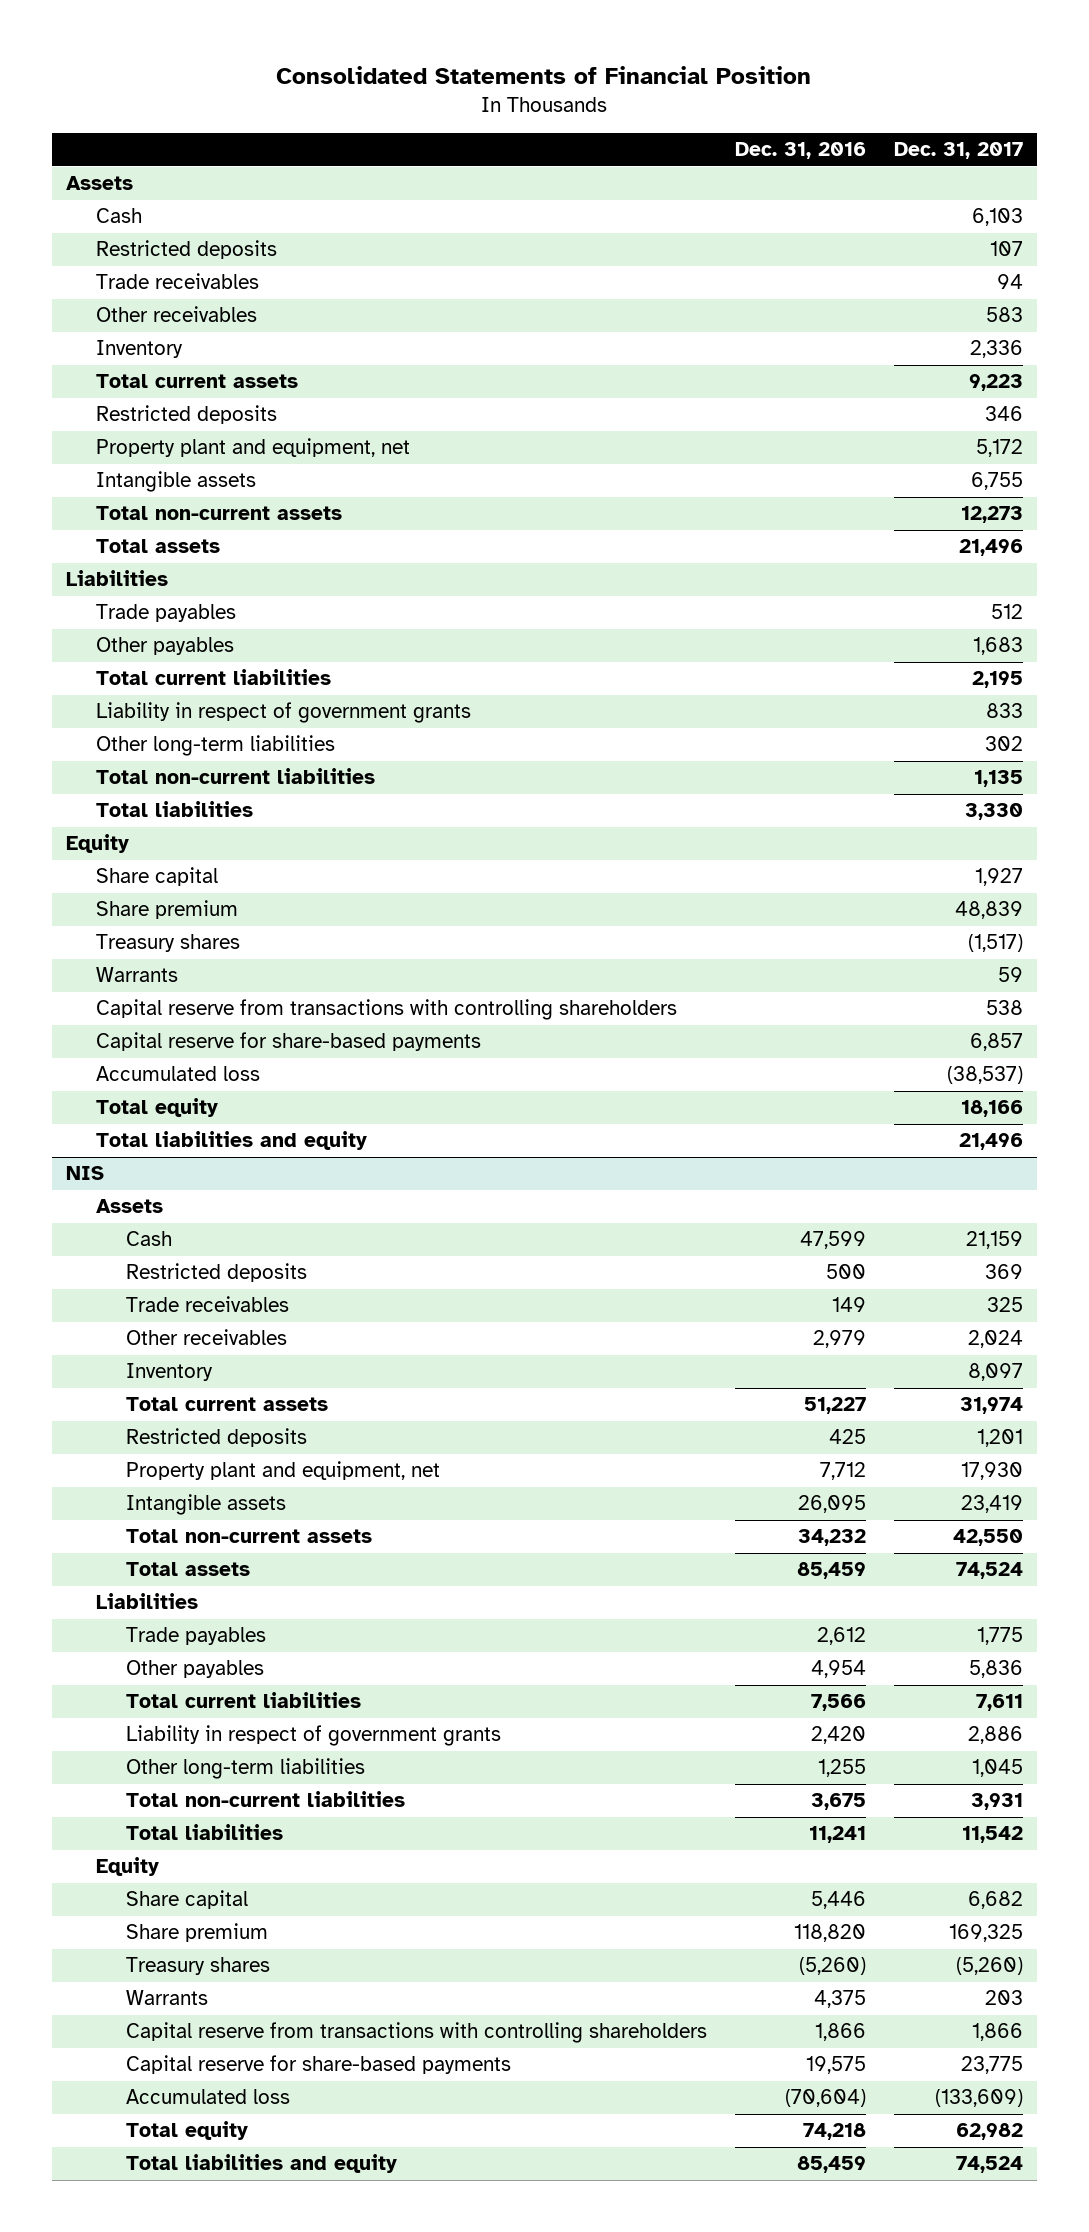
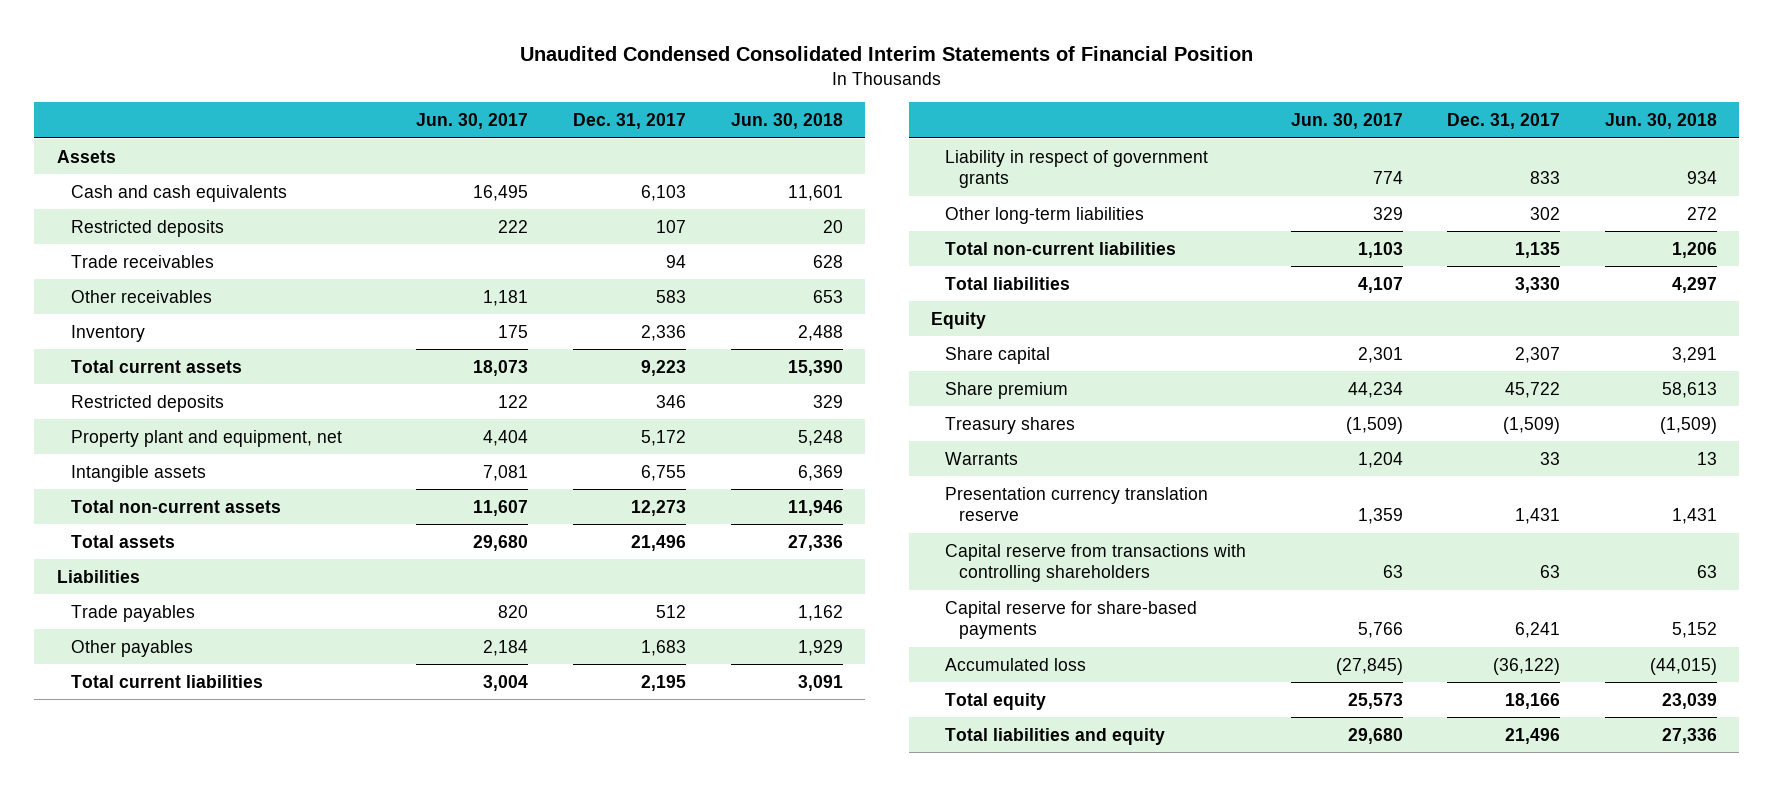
- Consolidated Statements of Financial Position
+ Unaudited Condensed Consolidated Interim Statements of Financial Position
- | Dec. 31, 2016 | Dec. 31, 2017
+ | Jun. 30, 2017 | Dec. 31, 2017 | Jun. 30, 2018
- Cash | | 6,103
+ Cash and cash equivalents | 16,495 | 6,103 | 11,601
- Share capital | | 1,927
- Share premium | | 48,839
- Treasury shares | | (1,517)
- Warrants | | 59
- Capital reserve from transactions with controlling shareholders | | 538
- Capital reserve for share-based payments | | 6,857
- Accumulated loss | | (38,537)
+ Share capital | 2,301 | 2,307 | 3,291
+ Share premium | 44,234 | 45,722 | 58,613
+ Treasury shares | (1,509) | (1,509) | (1,509)
+ Warrants | 1,204 | 33 | 13
+ Presentation currency translation reserve | 1,359 | 1,431 | 1,431
+ Capital reserve from transactions with controlling shareholders | 63 | 63 | 63
+ Capital reserve for share-based payments | 5,766 | 6,241 | 5,152
+ Accumulated loss | (27,845) | (36,122) | (44,015)
- NIS
- Assets
- Cash | 47,599 | 21,159
- Restricted deposits | 500 | 369
- Trade receivables | 149 | 325
- Other receivables | 2,979 | 2,024
- Inventory | | 8,097
- Total current assets | 51,227 | 31,974
- Restricted deposits | 425 | 1,201
- Property plant and equipment, net | 7,712 | 17,930
- Intangible assets | 26,095 | 23,419
- Total non-current assets | 34,232 | 42,550
- Total assets | 85,459 | 74,524
- Liabilities
- Trade payables | 2,612 | 1,775
- Other payables | 4,954 | 5,836
- Total current liabilities | 7,566 | 7,611
- Liability in respect of government grants | 2,420 | 2,886
- Other long-term liabilities | 1,255 | 1,045
- Total non-current liabilities | 3,675 | 3,931
- Total liabilities | 11,241 | 11,542
- Equity
- Share capital | 5,446 | 6,682
- Share premium | 118,820 | 169,325
- Treasury shares | (5,260) | (5,260)
- Warrants | 4,375 | 203
- Capital reserve from transactions with controlling shareholders | 1,866 | 1,866
- Capital reserve for share-based payments | 19,575 | 23,775
- Accumulated loss | (70,604) | (133,609)
- Total equity | 74,218 | 62,982
- Total liabilities and equity | 85,459 | 74,524

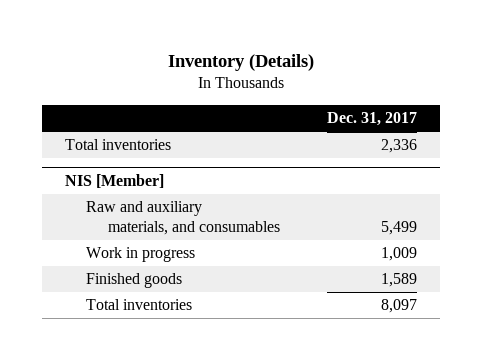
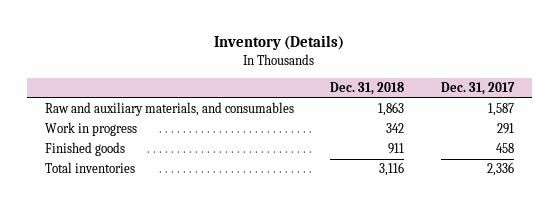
- | Dec. 31, 2017
+ | Dec. 31, 2018 | Dec. 31, 2017
+ Raw and auxiliary materials, and consumables | 1,863 | 1,587
+ Work in progress | 342 | 291
+ Finished goods | 911 | 458
- NIS [Member]
- Raw and auxiliary materials, and consumables | 5,499
- Work in progress | 1,009
- Finished goods | 1,589
- Total inventories | 8,097

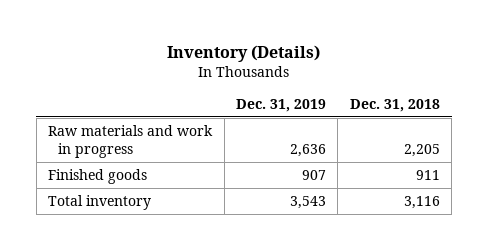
- | Dec. 31, 2018 | Dec. 31, 2017
+ | Dec. 31, 2019 | Dec. 31, 2018
- Raw and auxiliary materials, and consumables | 1,863 | 1,587
- Work in progress | 342 | 291
+ Raw materials and work in progress | 2,636 | 2,205
- Total inventories | 3,116 | 2,336
+ Total inventory | 3,543 | 3,116

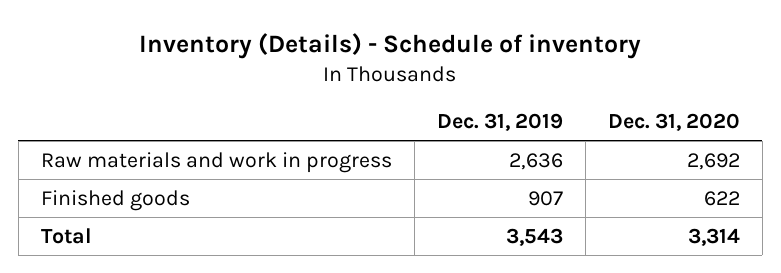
- Inventory (Details)
+ Inventory (Details) - Schedule of inventory
- | Dec. 31, 2019 | Dec. 31, 2018
+ | Dec. 31, 2019 | Dec. 31, 2020
- Total inventory | 3,543 | 3,116
+ Total | 3,543 | 3,314

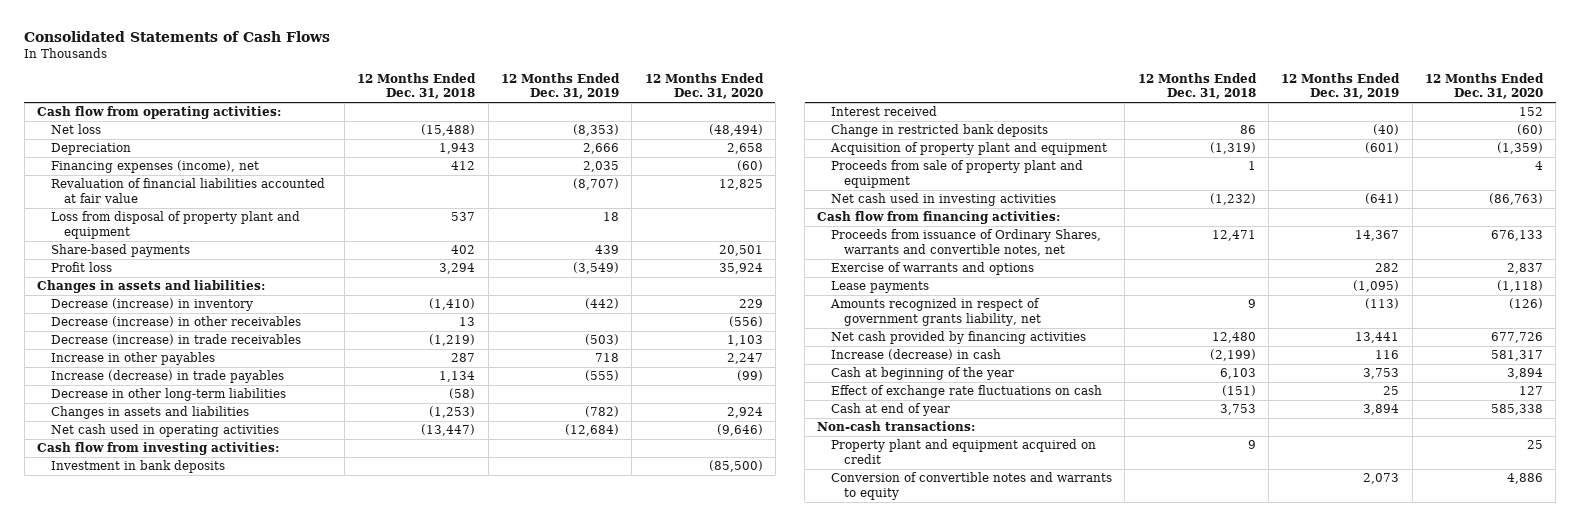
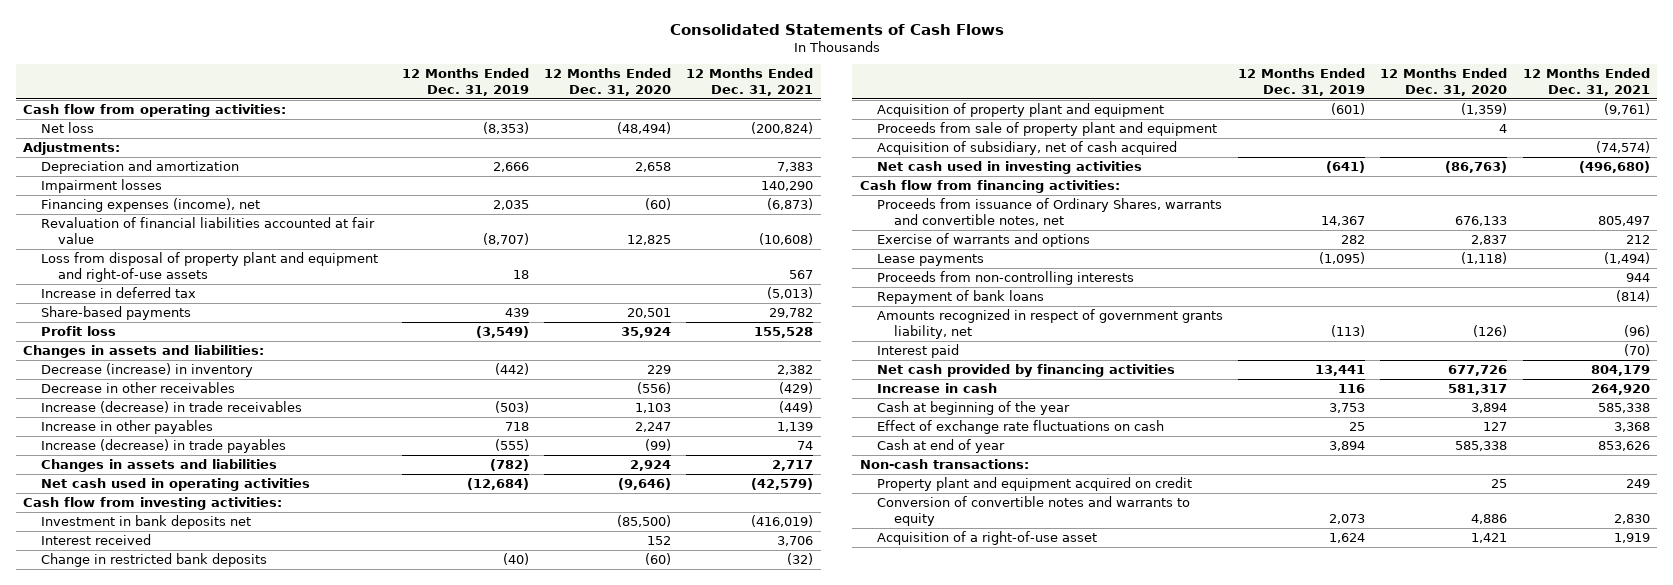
- | 12 Months Ended Dec. 31, 2018 | 12 Months Ended Dec. 31, 2019 | 12 Months Ended Dec. 31, 2020
+ | 12 Months Ended Dec. 31, 2019 | 12 Months Ended Dec. 31, 2020 | 12 Months Ended Dec. 31, 2021
- Depreciation | 1,943 | 2,666 | 2,658
+ Adjustments:
+ Depreciation and amortization | 2,666 | 2,658 | 7,383
+ Impairment losses | | | 140,290
- Loss from disposal of property plant and equipment | 537 | 18 |
+ Loss from disposal of property plant and equipment and right-of-use assets | 18 | | 567
+ Increase in deferred tax | | | (5,013)
- Decrease (increase) in other receivables | 13 | | (556)
- Decrease (increase) in trade receivables | (1,219) | (503) | 1,103
+ Decrease in other receivables | | (556) | (429)
+ Increase (decrease) in trade receivables | (503) | 1,103 | (449)
- Decrease in other long-term liabilities | (58) | |
- Investment in bank deposits | | | (85,500)
+ Investment in bank deposits net | | (85,500) | (416,019)
+ Acquisition of subsidiary, net of cash acquired | | | (74,574)
+ Proceeds from non-controlling interests | | | 944
+ Repayment of bank loans | | | (814)
+ Interest paid | | | (70)
- Increase (decrease) in cash | (2,199) | 116 | 581,317
+ Increase in cash | 116 | 581,317 | 264,920
+ Acquisition of a right-of-use asset | 1,624 | 1,421 | 1,919

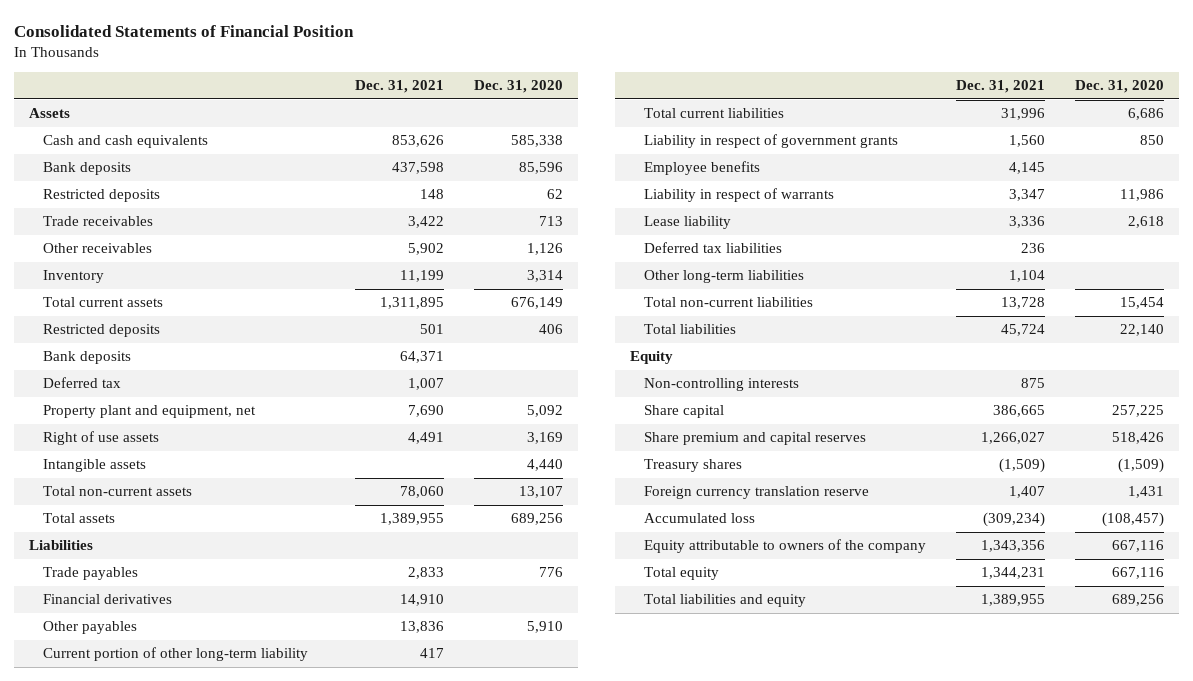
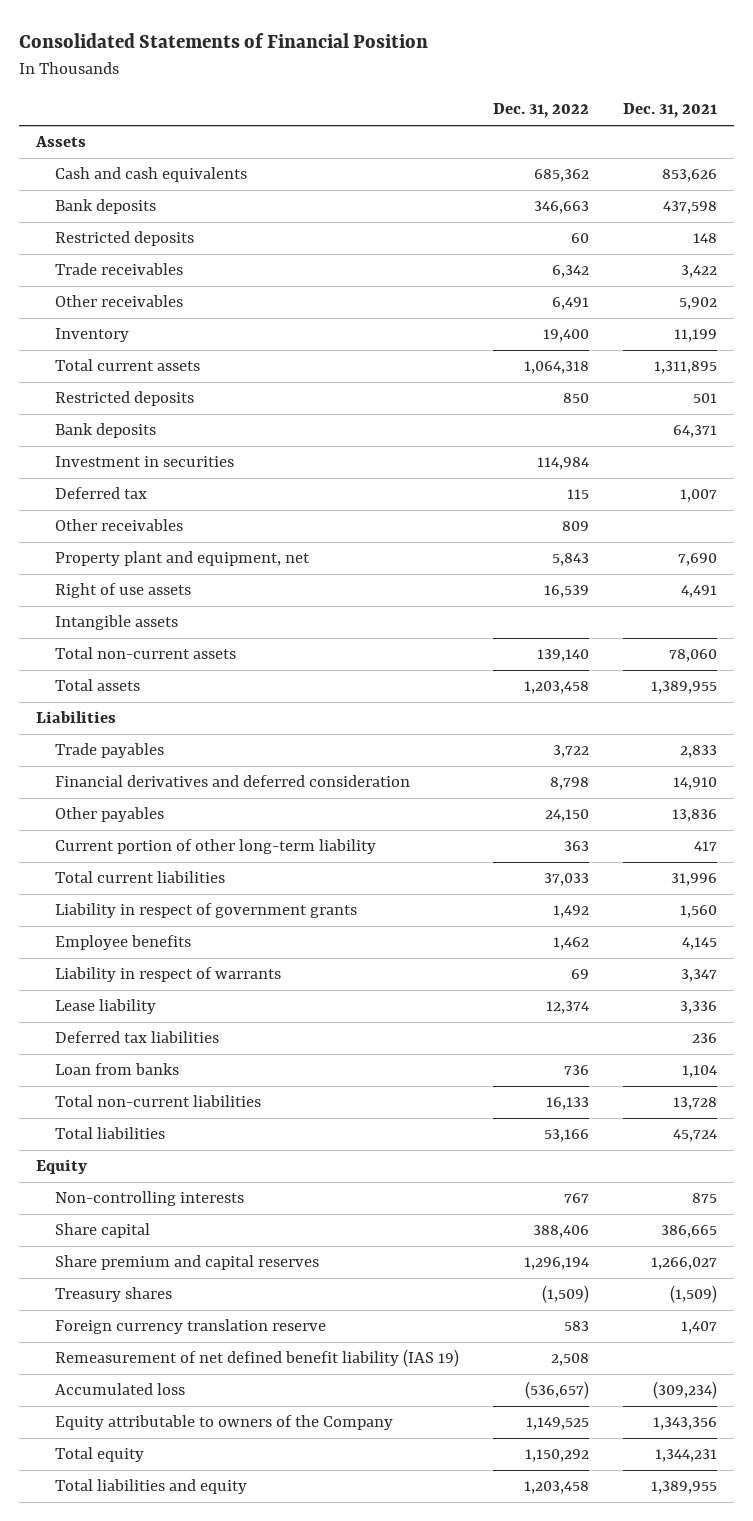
- | Dec. 31, 2021 | Dec. 31, 2020
+ | Dec. 31, 2022 | Dec. 31, 2021
+ Investment in securities | 114,984 |
+ Other receivables | 809 |
- Financial derivatives | 14,910 |
+ Financial derivatives and deferred consideration | 8,798 | 14,910
- Other long-term liabilities | 1,104 |
+ Loan from banks | 736 | 1,104
+ Remeasurement of net defined benefit liability (IAS 19) | 2,508 |
- Equity attributable to owners of the company | 1,343,356 | 667,116
+ Equity attributable to owners of the Company | 1,149,525 | 1,343,356

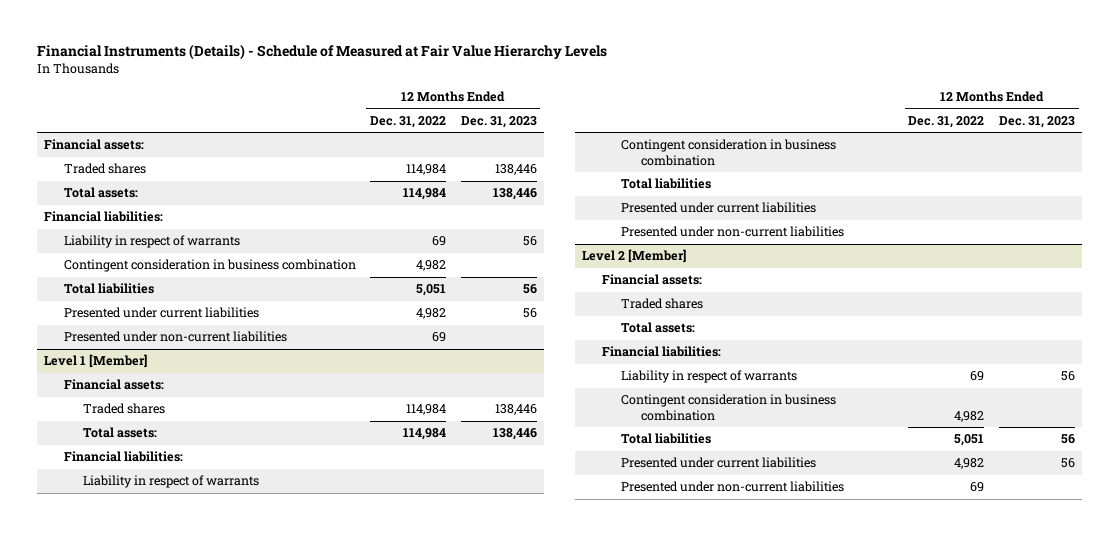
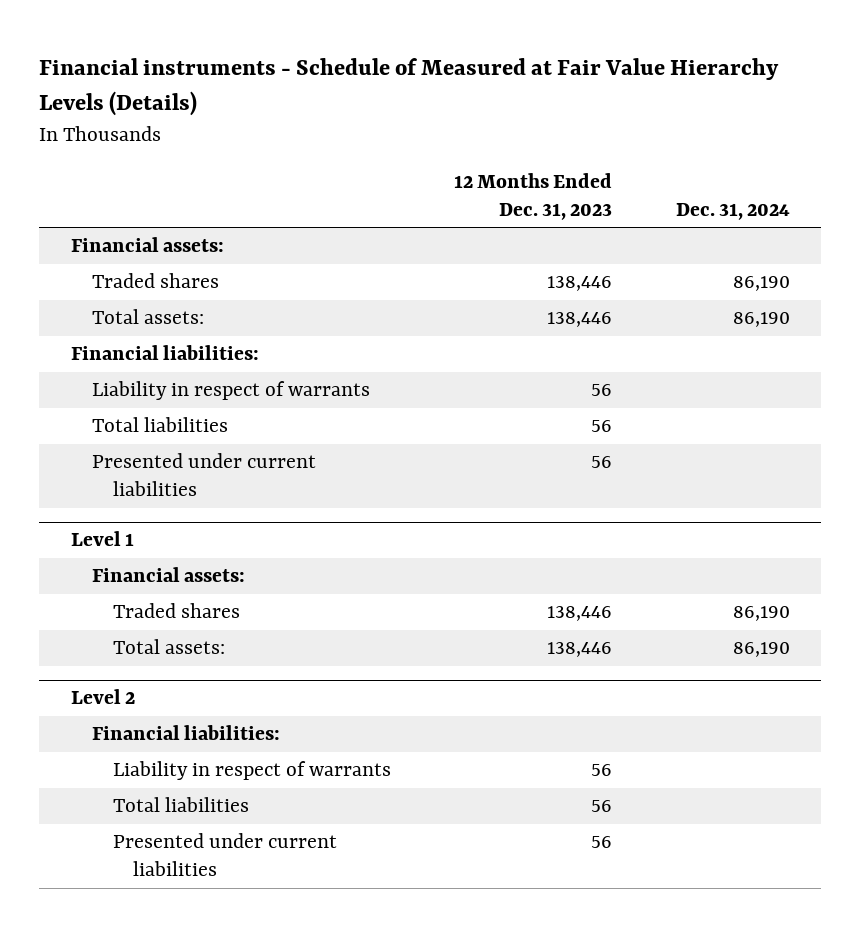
- Financial Instruments (Details) - Schedule of Measured at Fair Value Hierarchy Levels
+ Financial instruments - Schedule of Measured at Fair Value Hierarchy Levels (Details)
- | 12 Months Ended Dec. 31, 2022 | 12 Months Ended Dec. 31, 2023
+ | 12 Months Ended Dec. 31, 2023 | Dec. 31, 2024
- Contingent consideration in business combination | 4,982 |
- Presented under non-current liabilities | 69 |
- Level 1 [Member]
+ Level 1
- Financial liabilities:
- Liability in respect of warrants
- Contingent consideration in business combination
- Total liabilities
- Presented under current liabilities
- Presented under non-current liabilities
- Level 2 [Member]
- Financial assets:
- Traded shares
- Total assets:
+ Level 2
- Contingent consideration in business combination | 4,982 |
- Presented under non-current liabilities | 69 |

